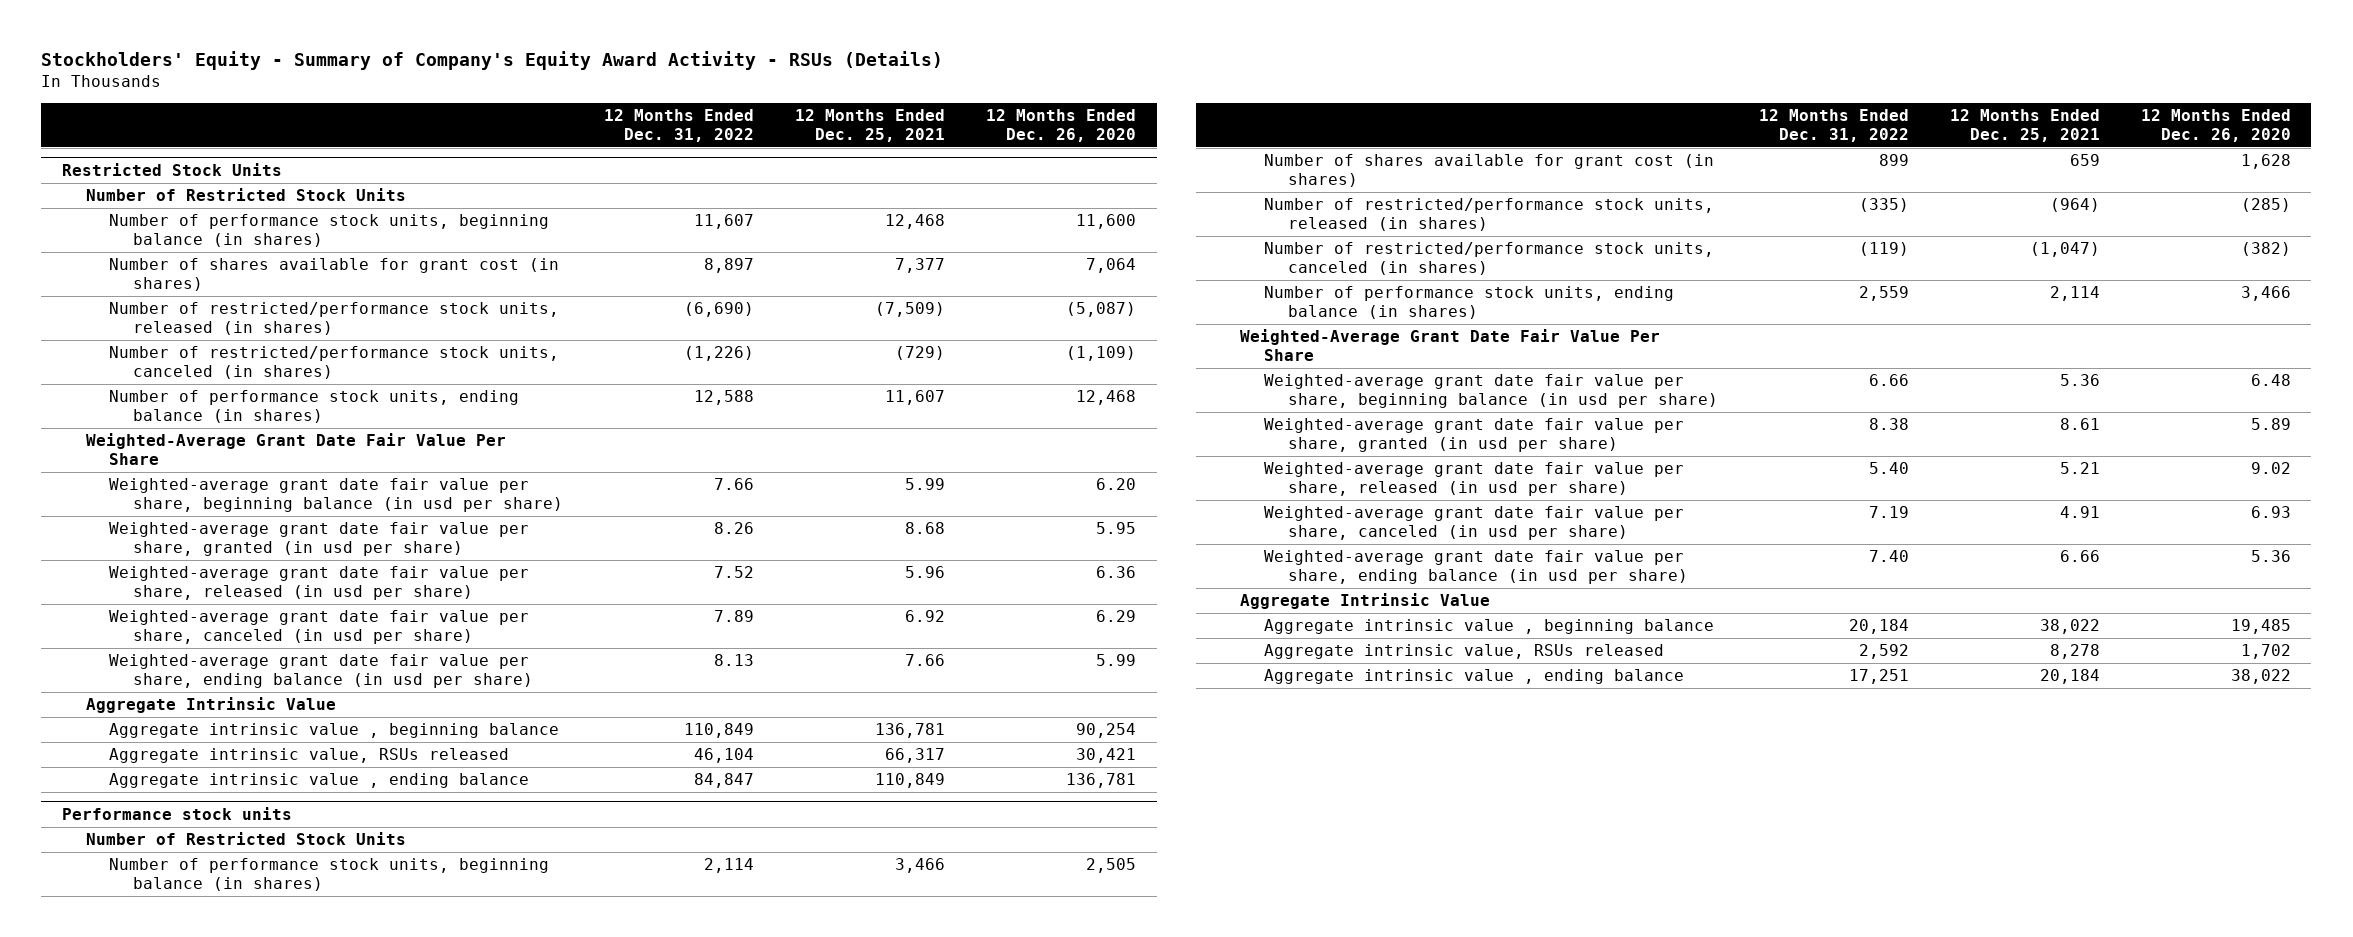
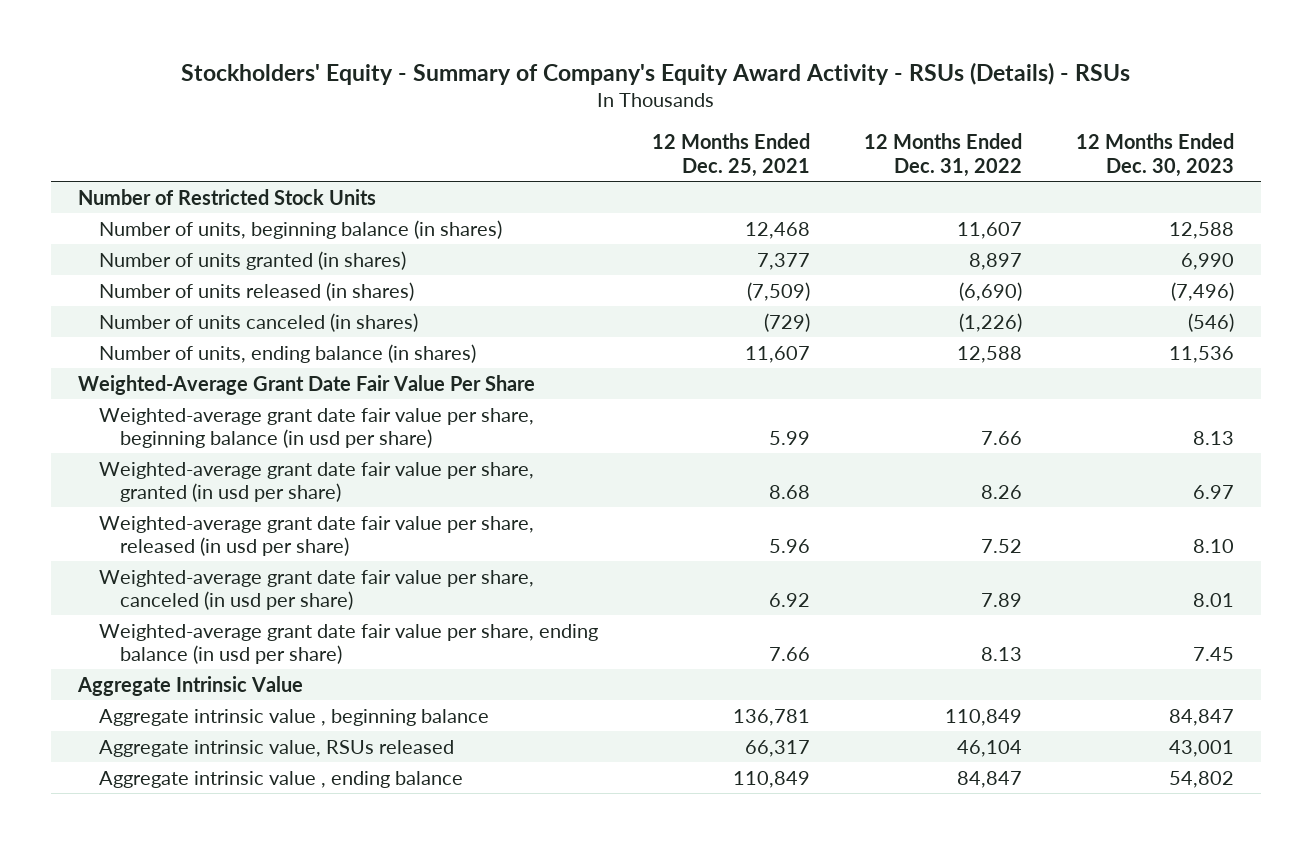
- Stockholders' Equity - Summary of Company's Equity Award Activity - RSUs (Details)
+ Stockholders' Equity - Summary of Company's Equity Award Activity - RSUs (Details) - RSUs
- | 12 Months Ended Dec. 31, 2022 | 12 Months Ended Dec. 25, 2021 | 12 Months Ended Dec. 26, 2020
+ | 12 Months Ended Dec. 25, 2021 | 12 Months Ended Dec. 31, 2022 | 12 Months Ended Dec. 30, 2023
- Restricted Stock Units
- Number of performance stock units, beginning balance (in shares) | 11,607 | 12,468 | 11,600
- Number of shares available for grant cost (in shares) | 8,897 | 7,377 | 7,064
- Number of restricted/performance stock units, released (in shares) | (6,690) | (7,509) | (5,087)
- Number of restricted/performance stock units, canceled (in shares) | (1,226) | (729) | (1,109)
- Number of performance stock units, ending balance (in shares) | 12,588 | 11,607 | 12,468
+ Number of units, beginning balance (in shares) | 12,468 | 11,607 | 12,588
+ Number of units granted (in shares) | 7,377 | 8,897 | 6,990
+ Number of units released (in shares) | (7,509) | (6,690) | (7,496)
+ Number of units canceled (in shares) | (729) | (1,226) | (546)
+ Number of units, ending balance (in shares) | 11,607 | 12,588 | 11,536
- Performance stock units
- Number of Restricted Stock Units
- Number of performance stock units, beginning balance (in shares) | 2,114 | 3,466 | 2,505
- Number of shares available for grant cost (in shares) | 899 | 659 | 1,628
- Number of restricted/performance stock units, released (in shares) | (335) | (964) | (285)
- Number of restricted/performance stock units, canceled (in shares) | (119) | (1,047) | (382)
- Number of performance stock units, ending balance (in shares) | 2,559 | 2,114 | 3,466
- Weighted-Average Grant Date Fair Value Per Share
- Weighted-average grant date fair value per share, beginning balance (in usd per share) | 6.66 | 5.36 | 6.48
- Weighted-average grant date fair value per share, granted (in usd per share) | 8.38 | 8.61 | 5.89
- Weighted-average grant date fair value per share, released (in usd per share) | 5.40 | 5.21 | 9.02
- Weighted-average grant date fair value per share, canceled (in usd per share) | 7.19 | 4.91 | 6.93
- Weighted-average grant date fair value per share, ending balance (in usd per share) | 7.40 | 6.66 | 5.36
- Aggregate Intrinsic Value
- Aggregate intrinsic value , beginning balance | 20,184 | 38,022 | 19,485
- Aggregate intrinsic value, RSUs released | 2,592 | 8,278 | 1,702
- Aggregate intrinsic value , ending balance | 17,251 | 20,184 | 38,022

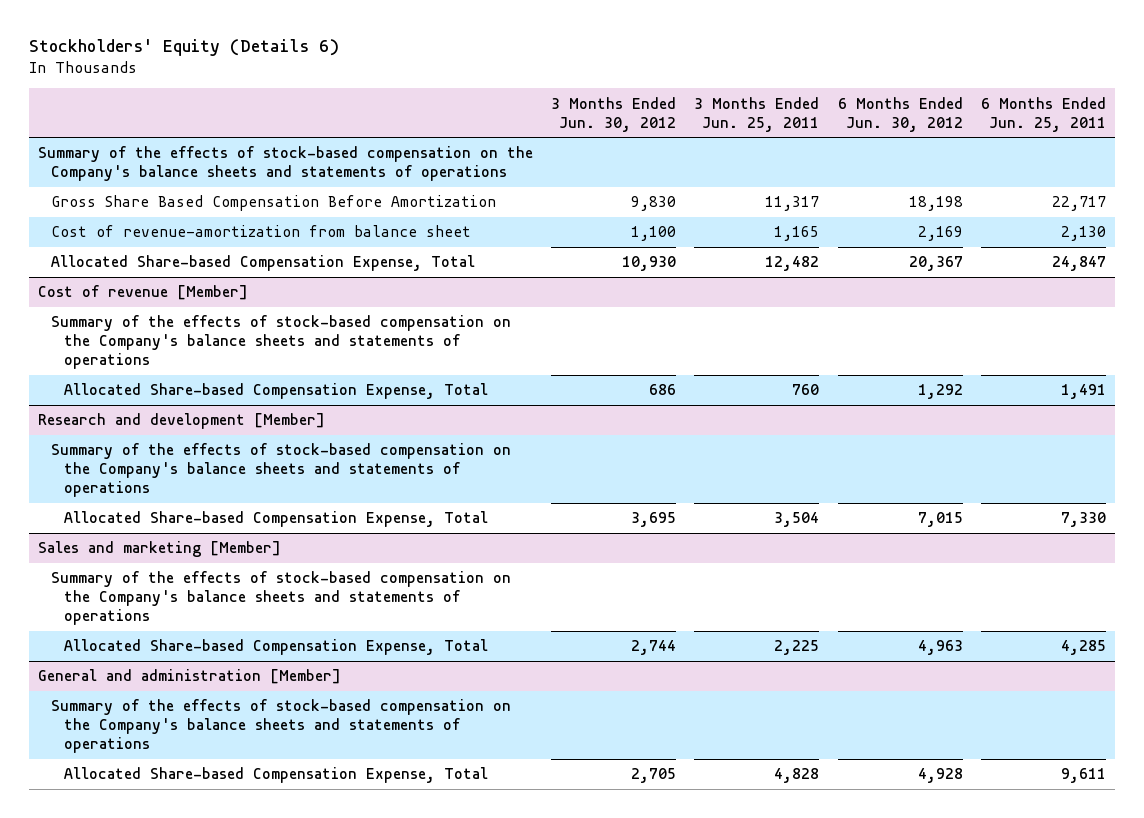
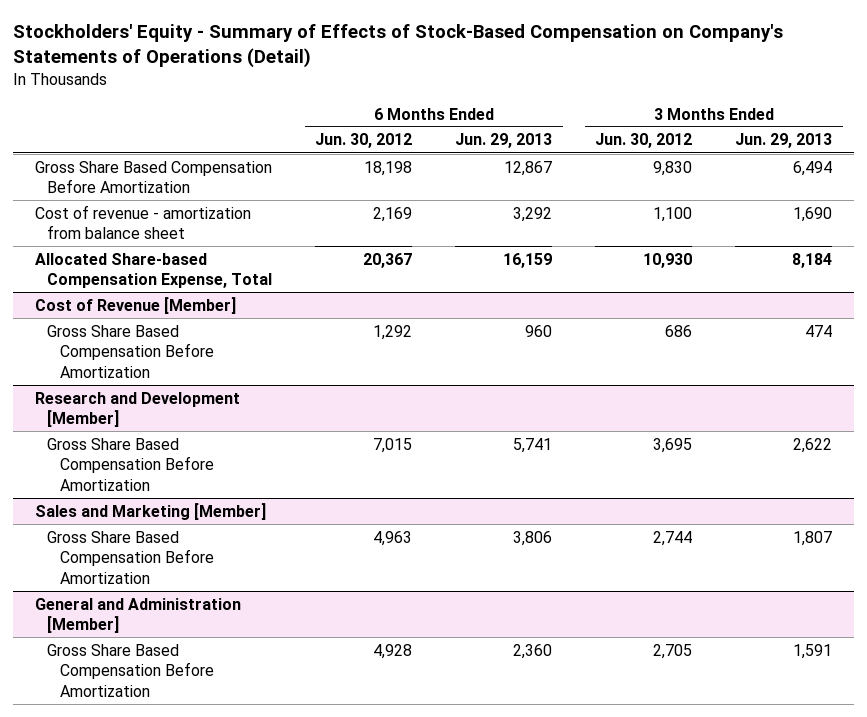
- Stockholders' Equity (Details 6)
+ Stockholders' Equity - Summary of Effects of Stock-Based Compensation on Company's Statements of Operations (Detail)
- | 3 Months Ended Jun. 30, 2012 | 3 Months Ended Jun. 25, 2011 | 6 Months Ended Jun. 30, 2012 | 6 Months Ended Jun. 25, 2011
+ | 6 Months Ended Jun. 30, 2012 | 6 Months Ended Jun. 29, 2013 | 3 Months Ended Jun. 30, 2012 | 3 Months Ended Jun. 29, 2013
- Summary of the effects of stock-based compensation on the Company's balance sheets and statements of operations
- Cost of revenue-amortization from balance sheet | 1,100 | 1,165 | 2,169 | 2,130
+ Cost of revenue - amortization from balance sheet | 2,169 | 3,292 | 1,100 | 1,690
- Cost of revenue [Member]
- Summary of the effects of stock-based compensation on the Company's balance sheets and statements of operations
- Allocated Share-based Compensation Expense, Total | 686 | 760 | 1,292 | 1,491
- Research and development [Member]
- Summary of the effects of stock-based compensation on the Company's balance sheets and statements of operations
- Allocated Share-based Compensation Expense, Total | 3,695 | 3,504 | 7,015 | 7,330
- Sales and marketing [Member]
- Summary of the effects of stock-based compensation on the Company's balance sheets and statements of operations
- Allocated Share-based Compensation Expense, Total | 2,744 | 2,225 | 4,963 | 4,285
- General and administration [Member]
- Summary of the effects of stock-based compensation on the Company's balance sheets and statements of operations
- Allocated Share-based Compensation Expense, Total | 2,705 | 4,828 | 4,928 | 9,611
+ Cost of Revenue [Member]
+ Gross Share Based Compensation Before Amortization | 1,292 | 960 | 686 | 474
+ Research and Development [Member]
+ Gross Share Based Compensation Before Amortization | 7,015 | 5,741 | 3,695 | 2,622
+ Sales and Marketing [Member]
+ Gross Share Based Compensation Before Amortization | 4,963 | 3,806 | 2,744 | 1,807
+ General and Administration [Member]
+ Gross Share Based Compensation Before Amortization | 4,928 | 2,360 | 2,705 | 1,591

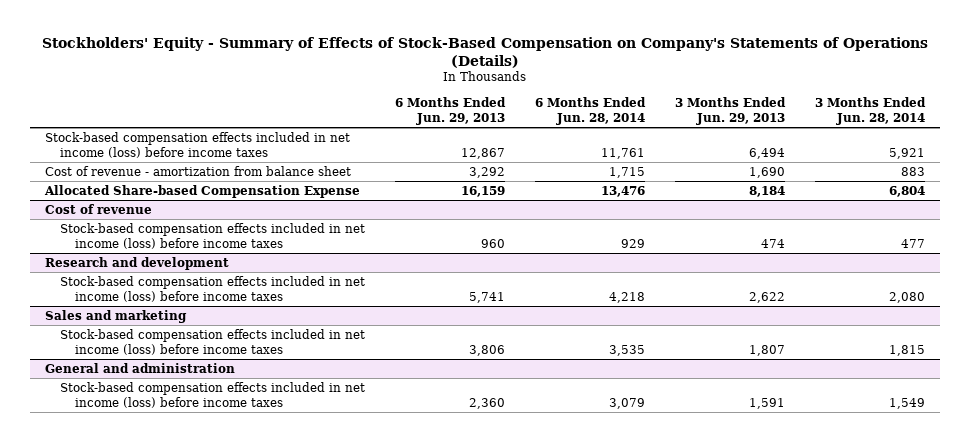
- Stockholders' Equity - Summary of Effects of Stock-Based Compensation on Company's Statements of Operations (Detail)
+ Stockholders' Equity - Summary of Effects of Stock-Based Compensation on Company's Statements of Operations (Details)
- | 6 Months Ended Jun. 30, 2012 | 6 Months Ended Jun. 29, 2013 | 3 Months Ended Jun. 30, 2012 | 3 Months Ended Jun. 29, 2013
+ | 6 Months Ended Jun. 29, 2013 | 6 Months Ended Jun. 28, 2014 | 3 Months Ended Jun. 29, 2013 | 3 Months Ended Jun. 28, 2014
- Gross Share Based Compensation Before Amortization | 18,198 | 12,867 | 9,830 | 6,494
+ Stock-based compensation effects included in net income (loss) before income taxes | 12,867 | 11,761 | 6,494 | 5,921
- Allocated Share-based Compensation Expense, Total | 20,367 | 16,159 | 10,930 | 8,184
- Cost of Revenue [Member]
- Gross Share Based Compensation Before Amortization | 1,292 | 960 | 686 | 474
- Research and Development [Member]
- Gross Share Based Compensation Before Amortization | 7,015 | 5,741 | 3,695 | 2,622
- Sales and Marketing [Member]
- Gross Share Based Compensation Before Amortization | 4,963 | 3,806 | 2,744 | 1,807
- General and Administration [Member]
- Gross Share Based Compensation Before Amortization | 4,928 | 2,360 | 2,705 | 1,591
+ Allocated Share-based Compensation Expense | 16,159 | 13,476 | 8,184 | 6,804
+ Cost of revenue
+ Stock-based compensation effects included in net income (loss) before income taxes | 960 | 929 | 474 | 477
+ Research and development
+ Stock-based compensation effects included in net income (loss) before income taxes | 5,741 | 4,218 | 2,622 | 2,080
+ Sales and marketing
+ Stock-based compensation effects included in net income (loss) before income taxes | 3,806 | 3,535 | 1,807 | 1,815
+ General and administration
+ Stock-based compensation effects included in net income (loss) before income taxes | 2,360 | 3,079 | 1,591 | 1,549

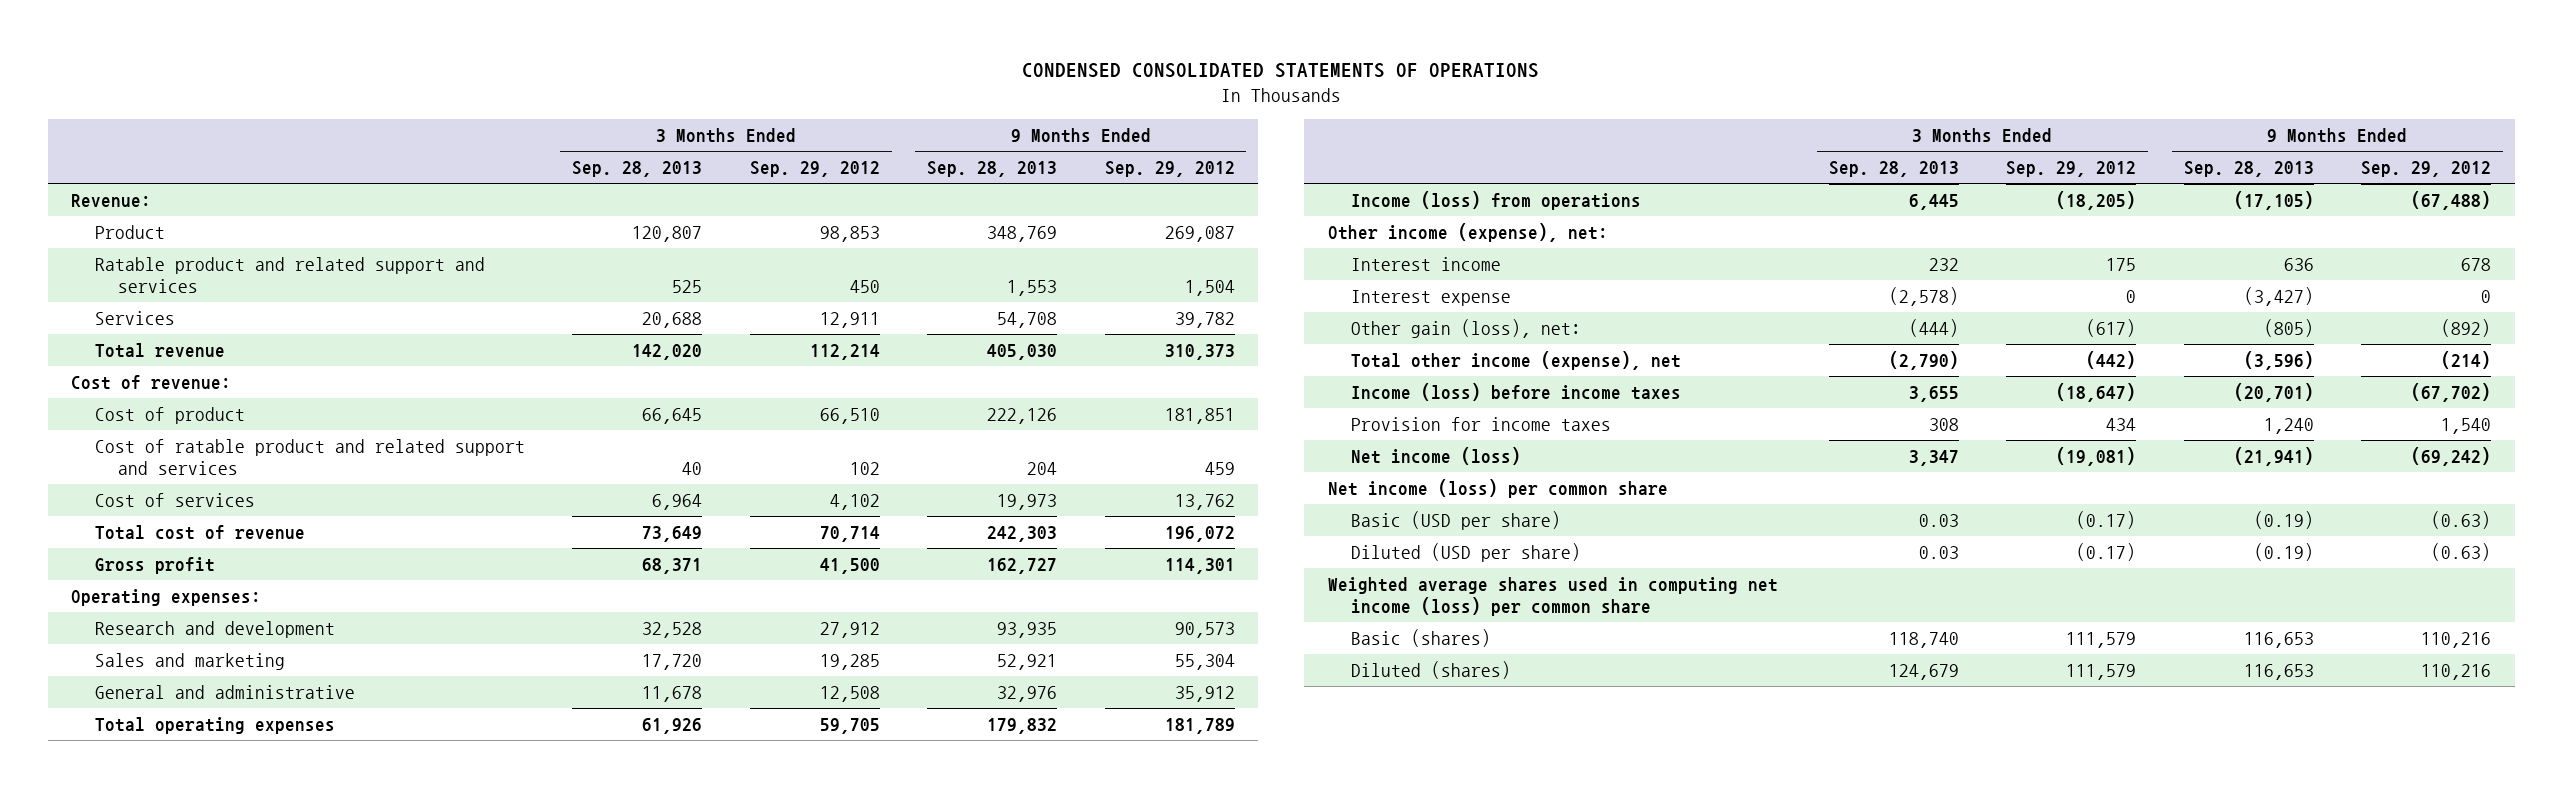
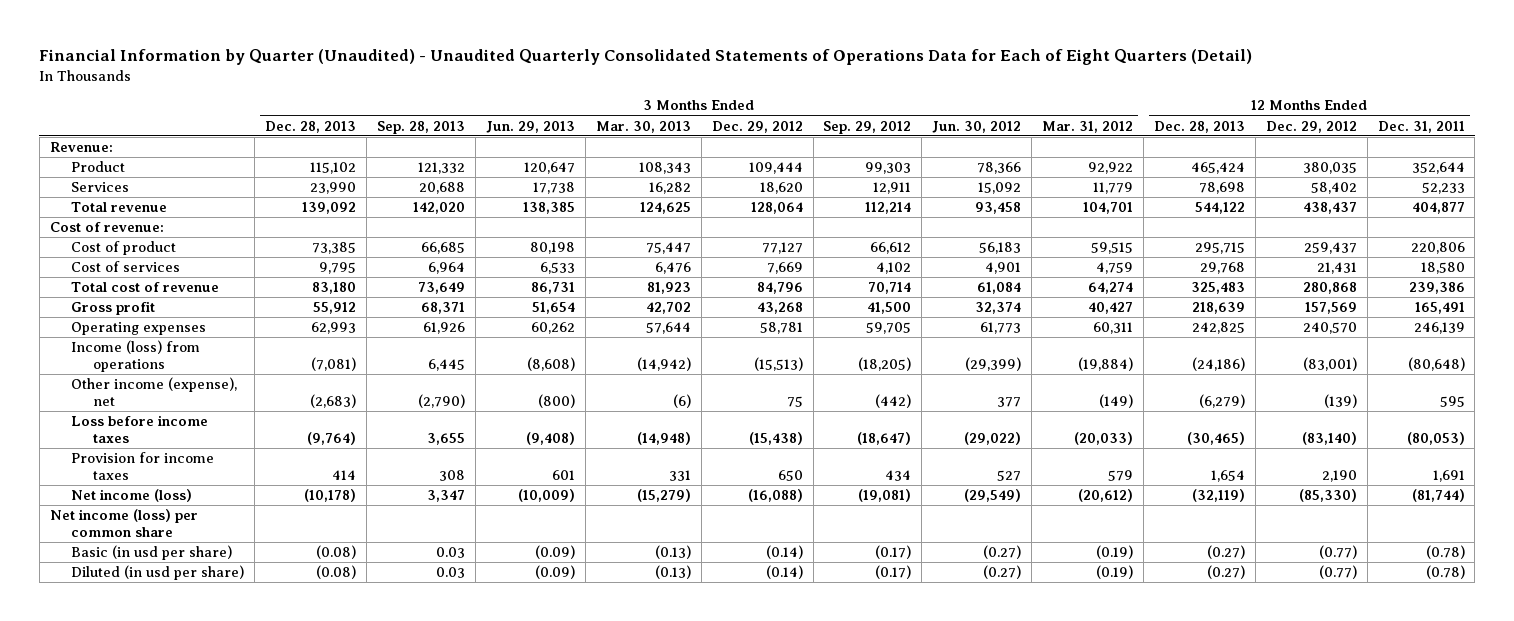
- CONDENSED CONSOLIDATED STATEMENTS OF OPERATIONS
+ Financial Information by Quarter (Unaudited) - Unaudited Quarterly Consolidated Statements of Operations Data for Each of Eight Quarters (Detail)
- | 3 Months Ended Sep. 28, 2013 | 3 Months Ended Sep. 29, 2012 | 9 Months Ended Sep. 28, 2013 | 9 Months Ended Sep. 29, 2012
+ | 3 Months Ended Dec. 28, 2013 | 3 Months Ended Sep. 28, 2013 | 3 Months Ended Jun. 29, 2013 | 3 Months Ended Mar. 30, 2013 | 3 Months Ended Dec. 29, 2012 | 3 Months Ended Sep. 29, 2012 | 3 Months Ended Jun. 30, 2012 | 3 Months Ended Mar. 31, 2012 | 12 Months Ended Dec. 28, 2013 | 12 Months Ended Dec. 29, 2012 | 12 Months Ended Dec. 31, 2011
- Product | 120,807 | 98,853 | 348,769 | 269,087
- Ratable product and related support and services | 525 | 450 | 1,553 | 1,504
+ Product | 115,102 | 121,332 | 120,647 | 108,343 | 109,444 | 99,303 | 78,366 | 92,922 | 465,424 | 380,035 | 352,644
- Cost of product | 66,645 | 66,510 | 222,126 | 181,851
- Cost of ratable product and related support and services | 40 | 102 | 204 | 459
+ Cost of product | 73,385 | 66,685 | 80,198 | 75,447 | 77,127 | 66,612 | 56,183 | 59,515 | 295,715 | 259,437 | 220,806
- Operating expenses:
- Research and development | 32,528 | 27,912 | 93,935 | 90,573
- Sales and marketing | 17,720 | 19,285 | 52,921 | 55,304
- General and administrative | 11,678 | 12,508 | 32,976 | 35,912
- Total operating expenses | 61,926 | 59,705 | 179,832 | 181,789
+ Operating expenses | 62,993 | 61,926 | 60,262 | 57,644 | 58,781 | 59,705 | 61,773 | 60,311 | 242,825 | 240,570 | 246,139
- Other income (expense), net:
- Interest income | 232 | 175 | 636 | 678
- Interest expense | (2,578) | 0 | (3,427) | 0
- Other gain (loss), net: | (444) | (617) | (805) | (892)
- Total other income (expense), net | (2,790) | (442) | (3,596) | (214)
- Income (loss) before income taxes | 3,655 | (18,647) | (20,701) | (67,702)
+ Other income (expense), net | (2,683) | (2,790) | (800) | (6) | 75 | (442) | 377 | (149) | (6,279) | (139) | 595
+ Loss before income taxes | (9,764) | 3,655 | (9,408) | (14,948) | (15,438) | (18,647) | (29,022) | (20,033) | (30,465) | (83,140) | (80,053)
- Basic (USD per share) | 0.03 | (0.17) | (0.19) | (0.63)
- Diluted (USD per share) | 0.03 | (0.17) | (0.19) | (0.63)
- Weighted average shares used in computing net income (loss) per common share
- Basic (shares) | 118,740 | 111,579 | 116,653 | 110,216
- Diluted (shares) | 124,679 | 111,579 | 116,653 | 110,216
+ Basic (in usd per share) | (0.08) | 0.03 | (0.09) | (0.13) | (0.14) | (0.17) | (0.27) | (0.19) | (0.27) | (0.77) | (0.78)
+ Diluted (in usd per share) | (0.08) | 0.03 | (0.09) | (0.13) | (0.14) | (0.17) | (0.27) | (0.19) | (0.27) | (0.77) | (0.78)

